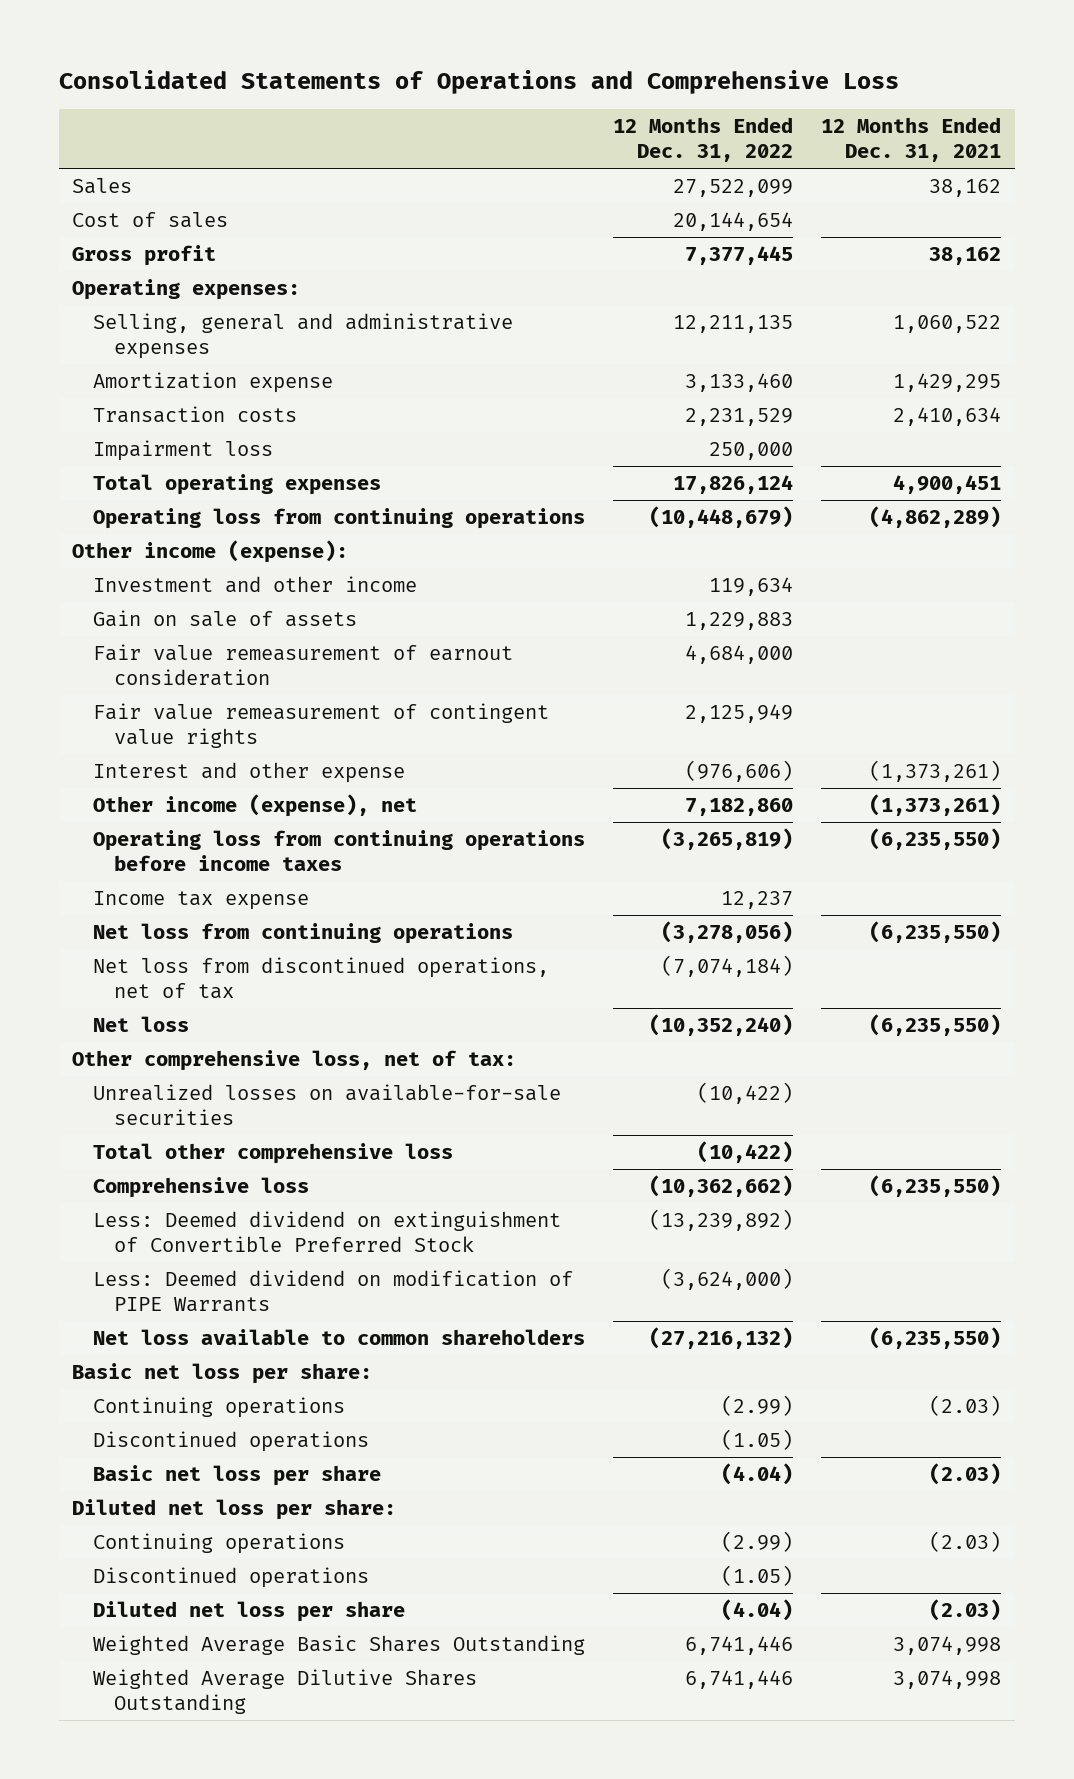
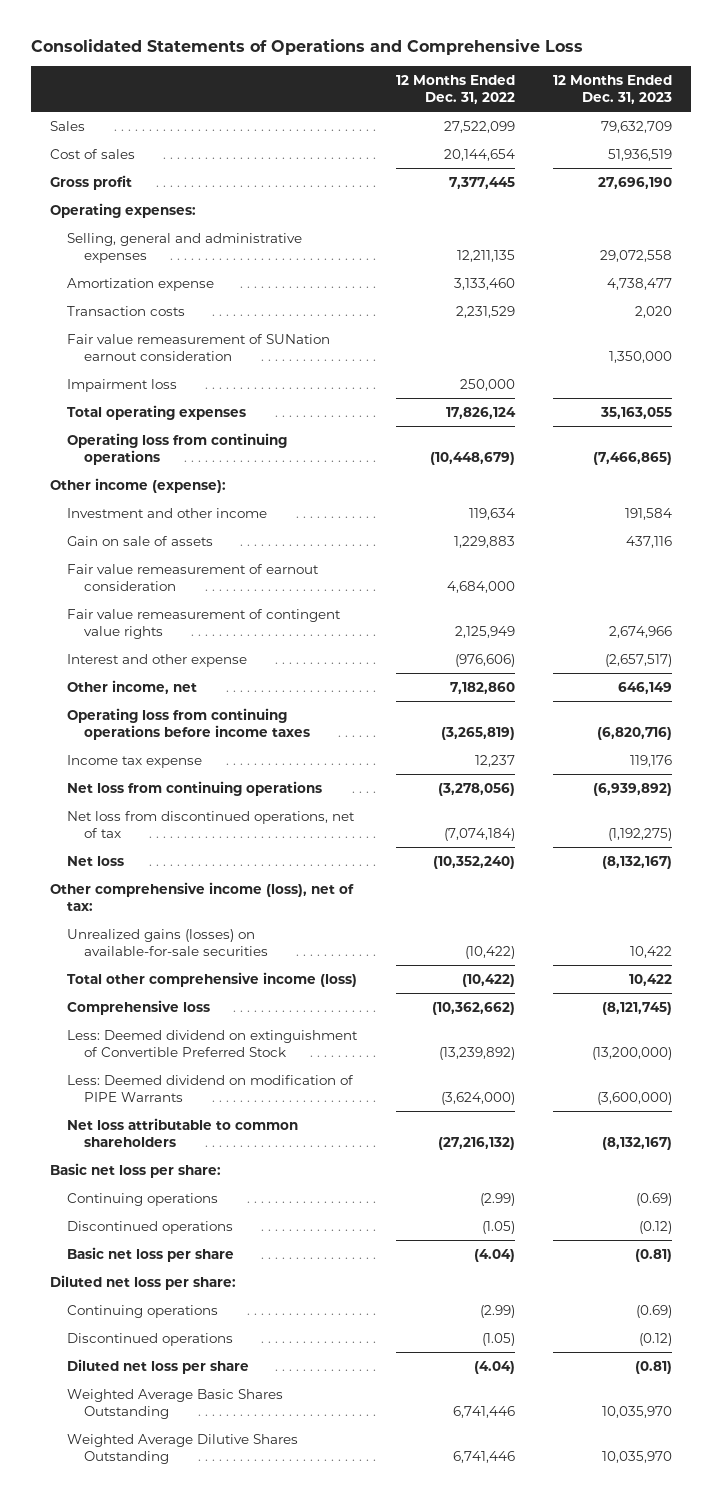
- | 12 Months Ended Dec. 31, 2022 | 12 Months Ended Dec. 31, 2021
+ | 12 Months Ended Dec. 31, 2022 | 12 Months Ended Dec. 31, 2023
+ Fair value remeasurement of SUNation earnout consideration | | 1,350,000
- Other income (expense), net | 7,182,860 | (1,373,261)
+ Other income, net | 7,182,860 | 646,149
- Other comprehensive loss, net of tax:
- Unrealized losses on available-for-sale securities | (10,422) |
- Total other comprehensive loss | (10,422) |
+ Other comprehensive income (loss), net of tax:
+ Unrealized gains (losses) on available-for-sale securities | (10,422) | 10,422
+ Total other comprehensive income (loss) | (10,422) | 10,422
- Net loss available to common shareholders | (27,216,132) | (6,235,550)
+ Net loss attributable to common shareholders | (27,216,132) | (8,132,167)

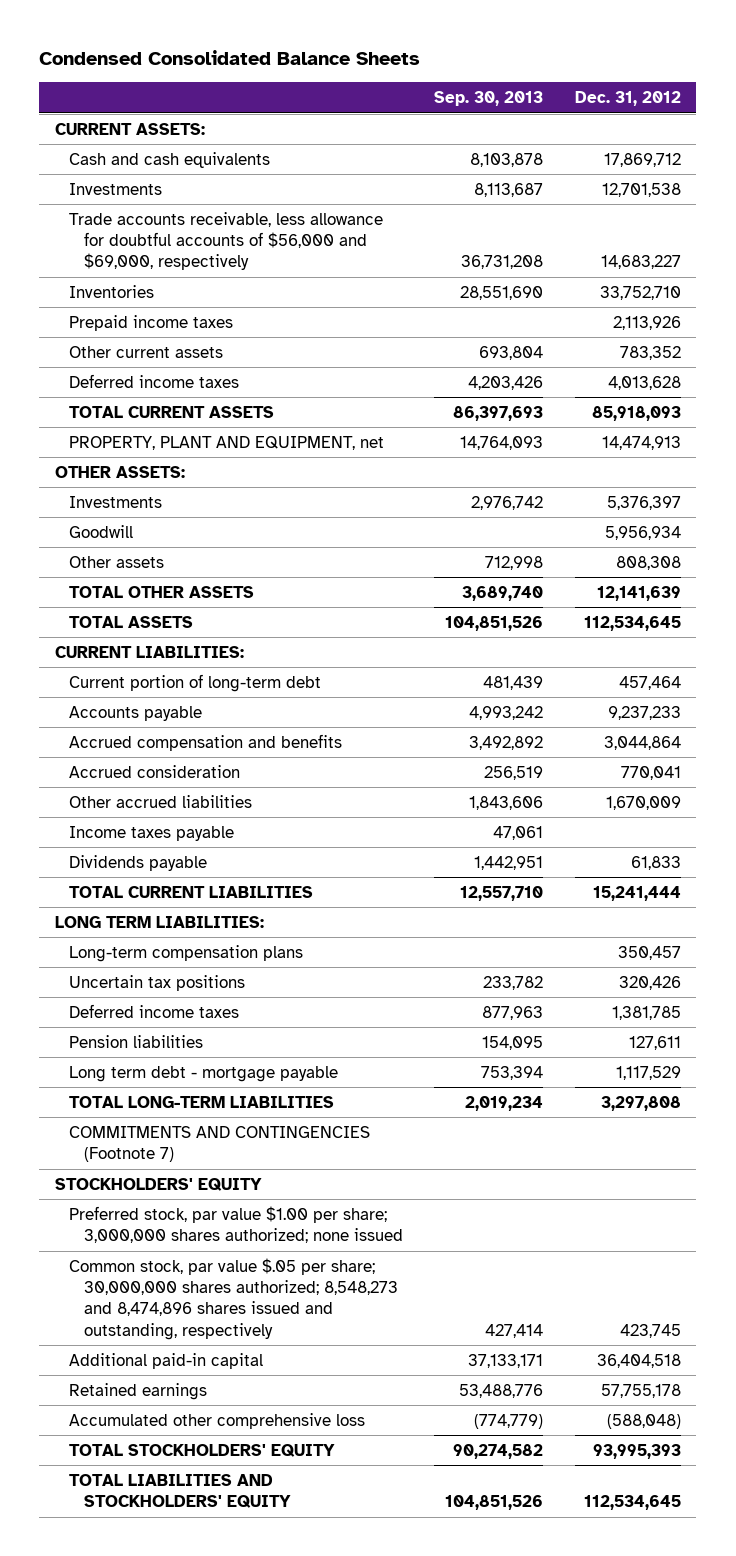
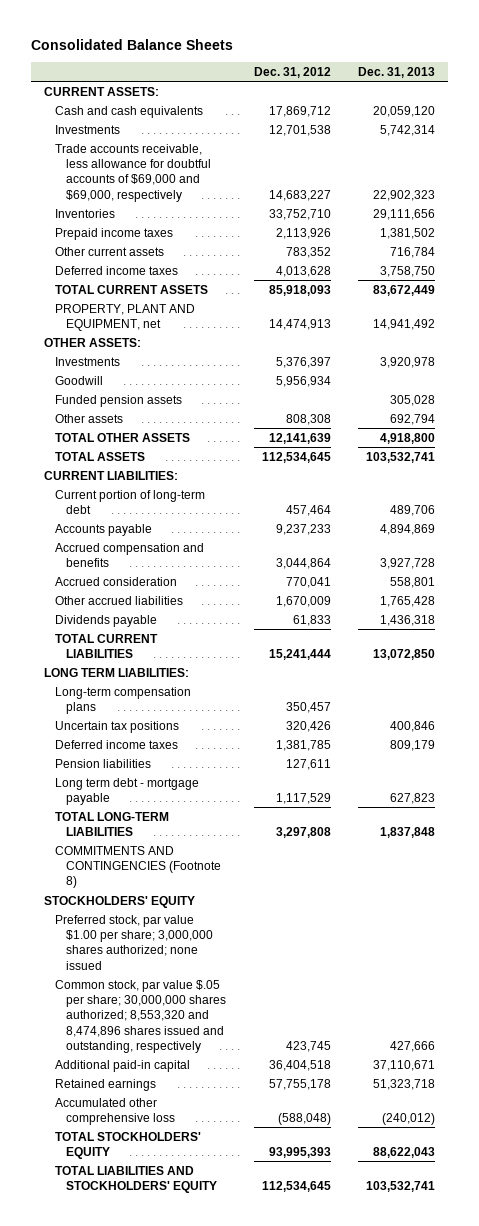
- Condensed Consolidated Balance Sheets
+ Consolidated Balance Sheets
- | Sep. 30, 2013 | Dec. 31, 2012
+ | Dec. 31, 2012 | Dec. 31, 2013
- Trade accounts receivable, less allowance for doubtful accounts of $56,000 and $69,000, respectively | 36,731,208 | 14,683,227
+ Trade accounts receivable, less allowance for doubtful accounts of $69,000 and $69,000, respectively | 14,683,227 | 22,902,323
+ Funded pension assets | | 305,028
- Income taxes payable | 47,061 |
- COMMITMENTS AND CONTINGENCIES (Footnote 7)
+ COMMITMENTS AND CONTINGENCIES (Footnote 8)
- Common stock, par value $.05 per share; 30,000,000 shares authorized; 8,548,273 and 8,474,896 shares issued and outstanding, respectively | 427,414 | 423,745
+ Common stock, par value $.05 per share; 30,000,000 shares authorized; 8,553,320 and 8,474,896 shares issued and outstanding, respectively | 423,745 | 427,666

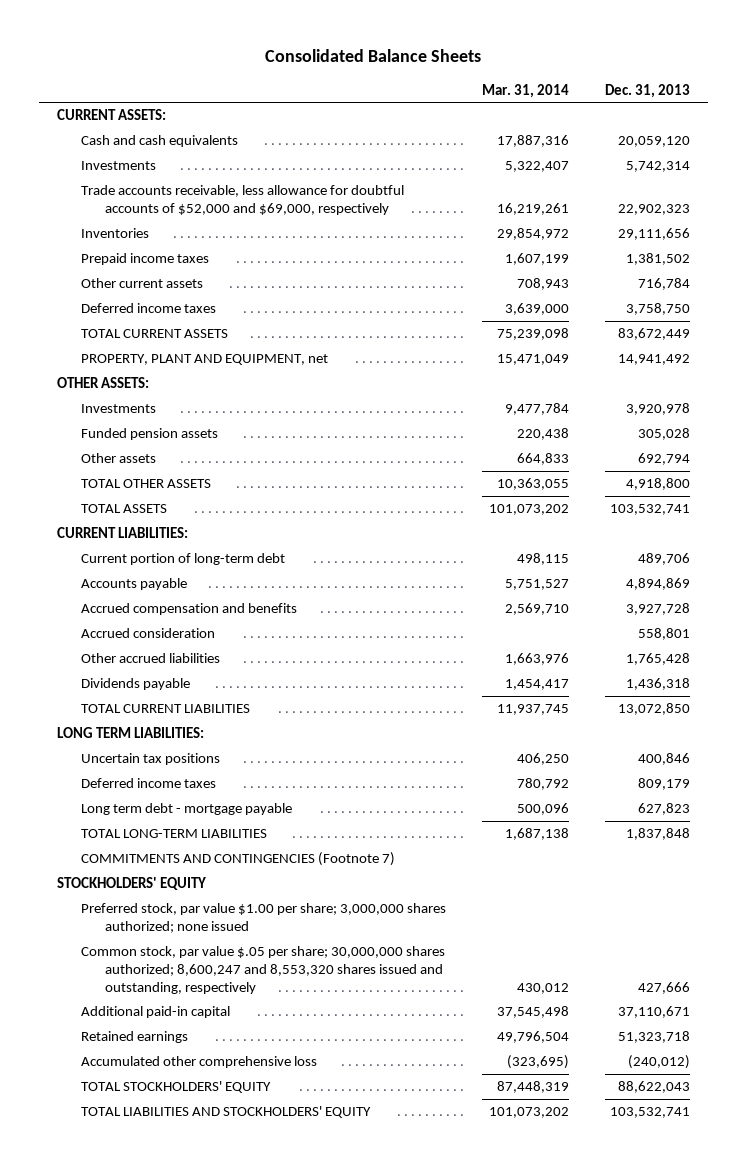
- | Dec. 31, 2012 | Dec. 31, 2013
+ | Mar. 31, 2014 | Dec. 31, 2013
- Trade accounts receivable, less allowance for doubtful accounts of $69,000 and $69,000, respectively | 14,683,227 | 22,902,323
+ Trade accounts receivable, less allowance for doubtful accounts of $52,000 and $69,000, respectively | 16,219,261 | 22,902,323
- Goodwill | 5,956,934 |
- Long-term compensation plans | 350,457 |
- Pension liabilities | 127,611 |
- COMMITMENTS AND CONTINGENCIES (Footnote 8)
+ COMMITMENTS AND CONTINGENCIES (Footnote 7)
- Common stock, par value $.05 per share; 30,000,000 shares authorized; 8,553,320 and 8,474,896 shares issued and outstanding, respectively | 423,745 | 427,666
+ Common stock, par value $.05 per share; 30,000,000 shares authorized; 8,600,247 and 8,553,320 shares issued and outstanding, respectively | 430,012 | 427,666

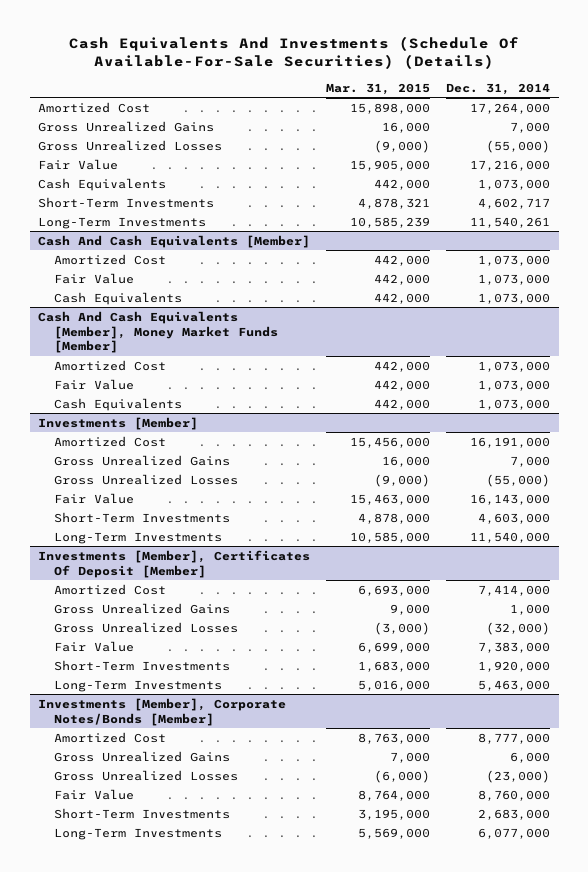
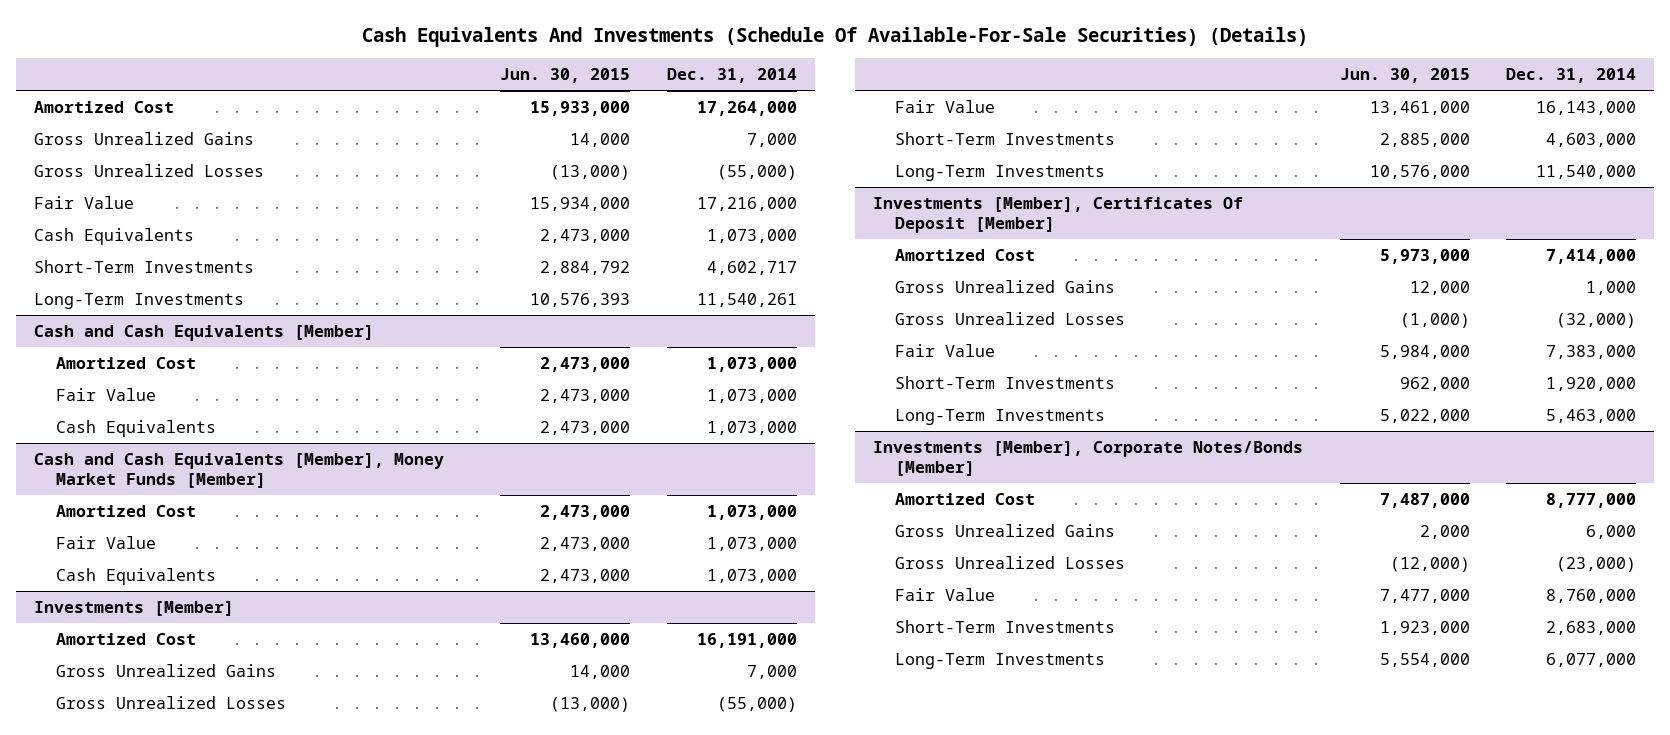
- | Mar. 31, 2015 | Dec. 31, 2014
+ | Jun. 30, 2015 | Dec. 31, 2014
- Cash And Cash Equivalents [Member]
+ Cash and Cash Equivalents [Member]
- Cash And Cash Equivalents [Member], Money Market Funds [Member]
+ Cash and Cash Equivalents [Member], Money Market Funds [Member]

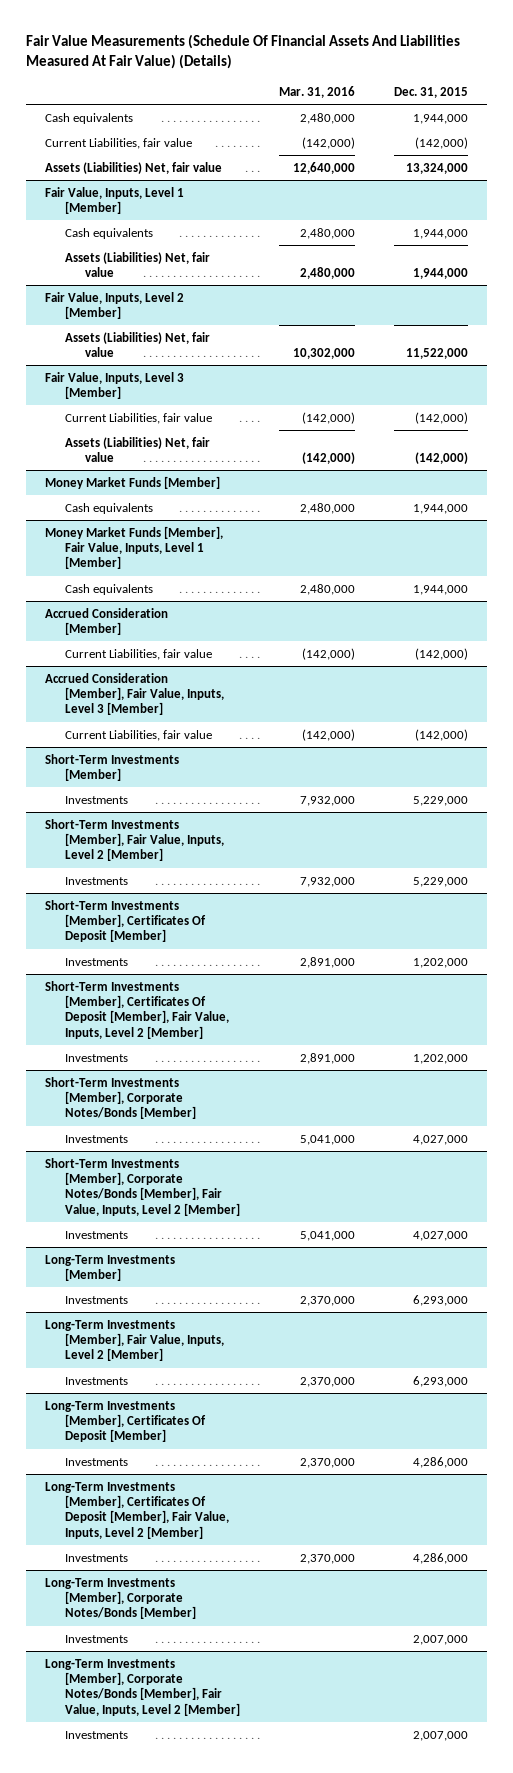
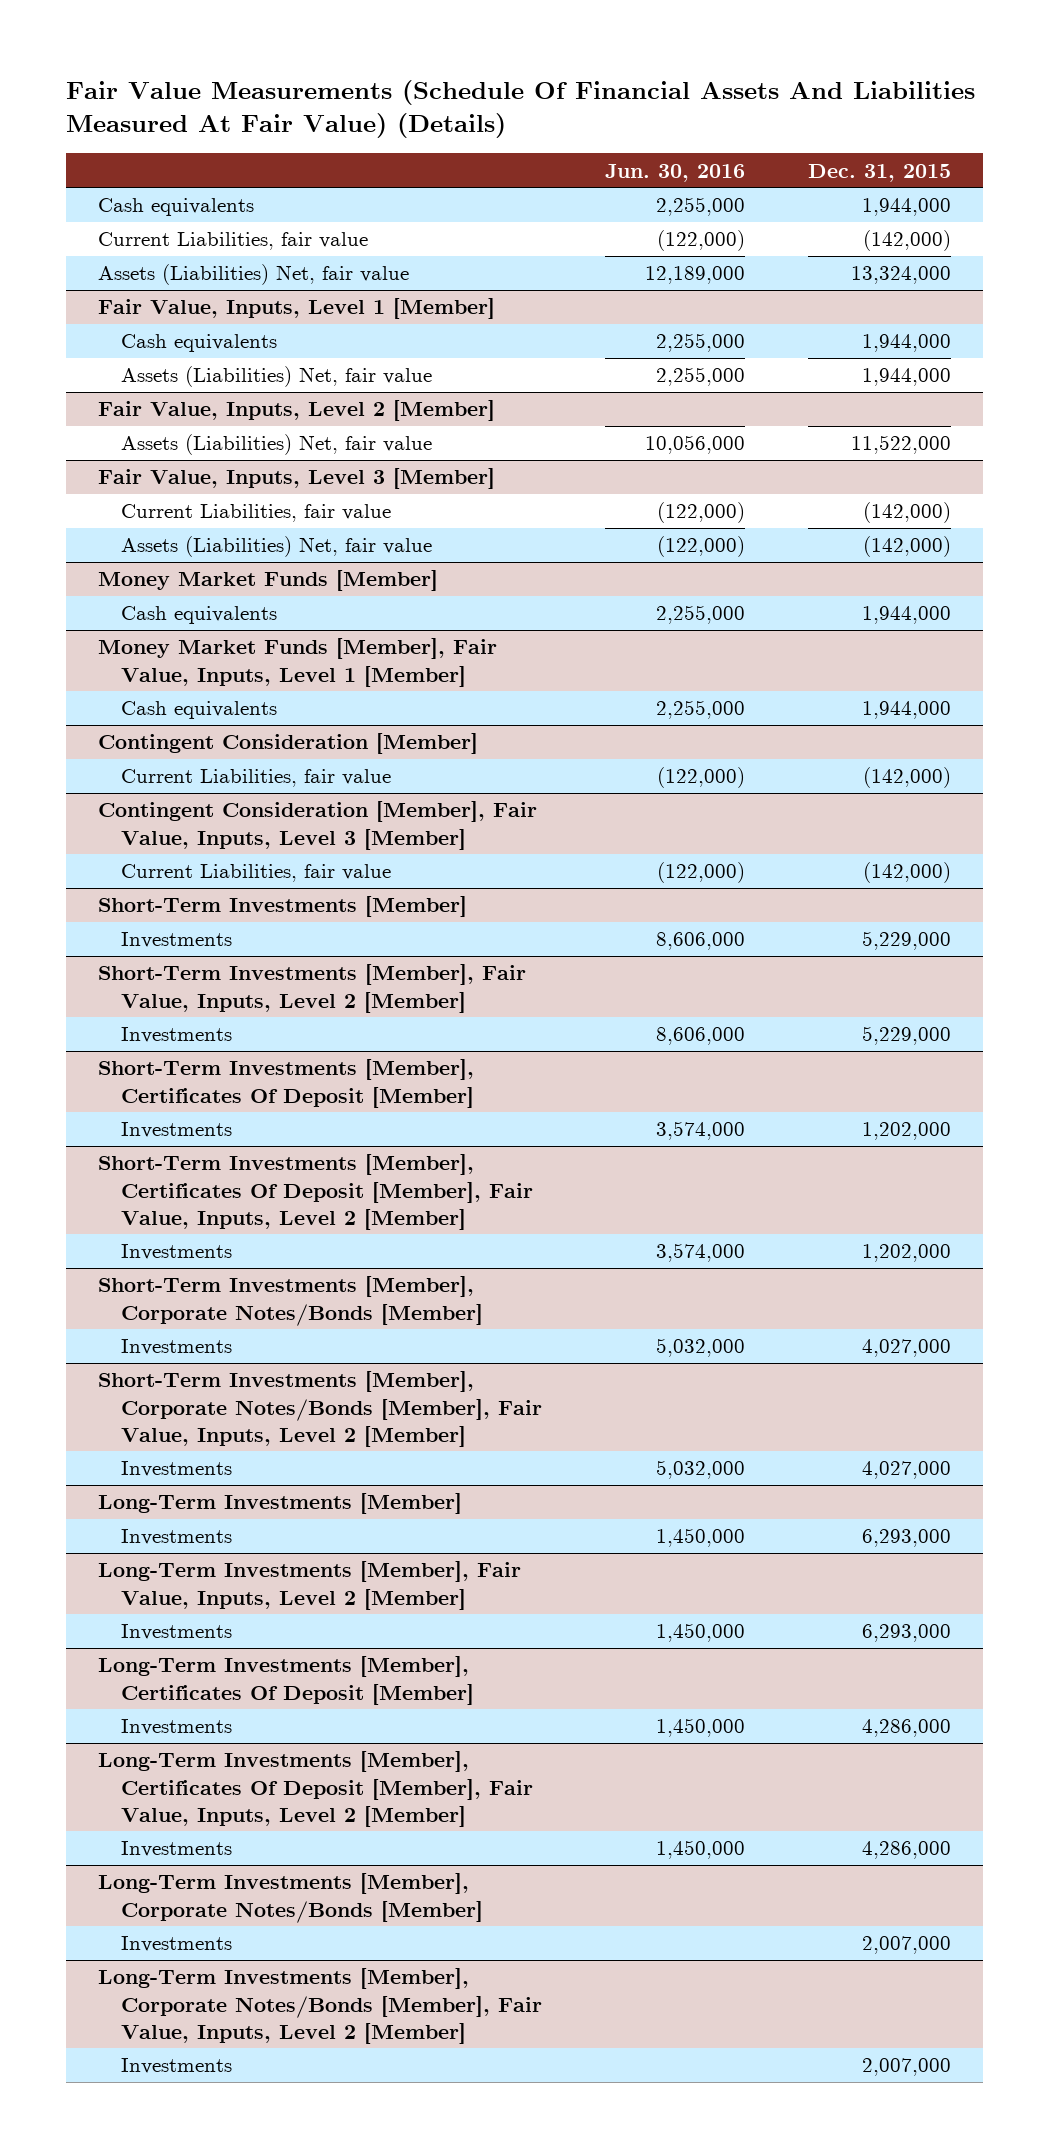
- | Mar. 31, 2016 | Dec. 31, 2015
+ | Jun. 30, 2016 | Dec. 31, 2015
- Accrued Consideration [Member]
+ Contingent Consideration [Member]
- Accrued Consideration [Member], Fair Value, Inputs, Level 3 [Member]
+ Contingent Consideration [Member], Fair Value, Inputs, Level 3 [Member]

